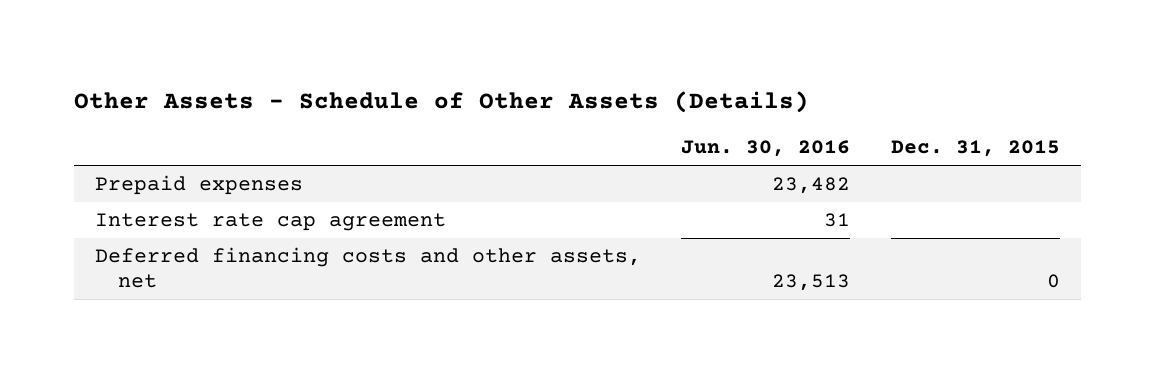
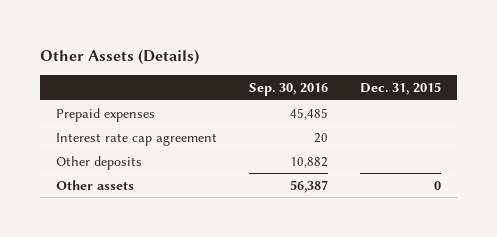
- Other Assets - Schedule of Other Assets (Details)
+ Other Assets (Details)
- | Jun. 30, 2016 | Dec. 31, 2015
+ | Sep. 30, 2016 | Dec. 31, 2015
- Deferred financing costs and other assets, net | 23,513 | 0
+ Other deposits | 10,882 |
+ Other assets | 56,387 | 0

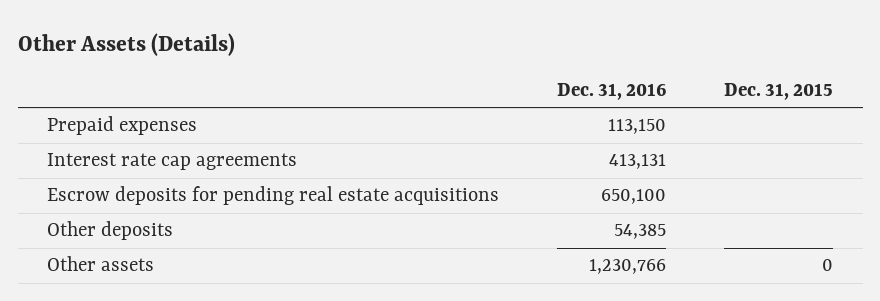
- | Sep. 30, 2016 | Dec. 31, 2015
+ | Dec. 31, 2016 | Dec. 31, 2015
- Interest rate cap agreement | 20 |
+ Interest rate cap agreements | 413,131 |
+ Escrow deposits for pending real estate acquisitions | 650,100 |

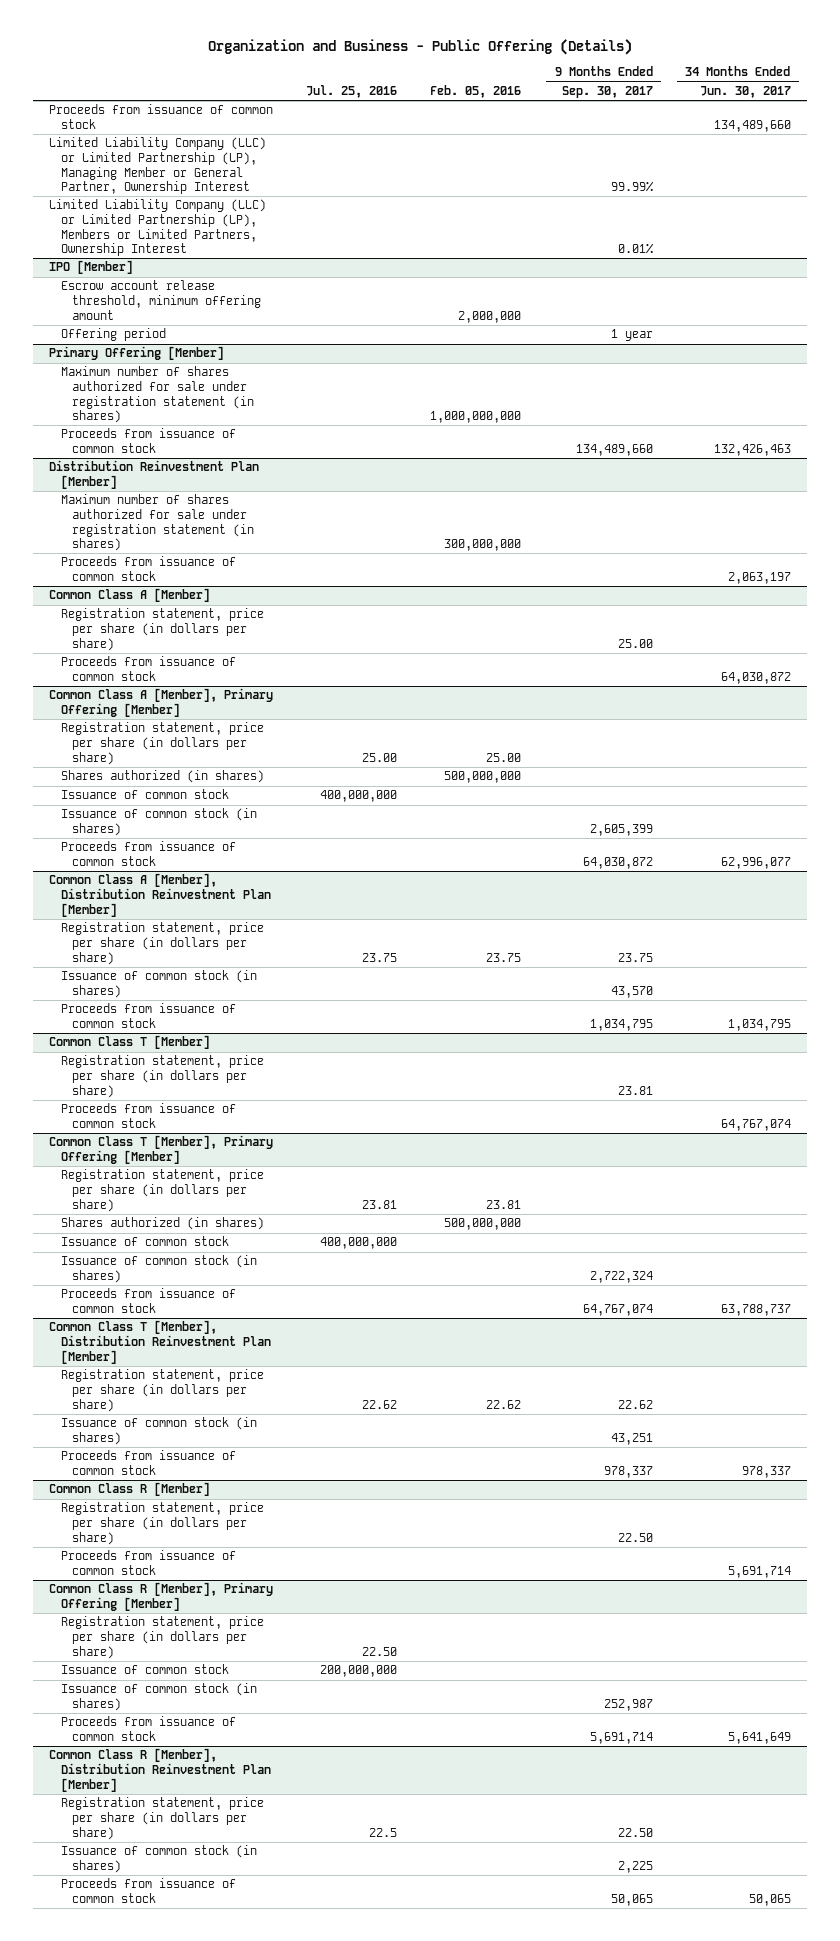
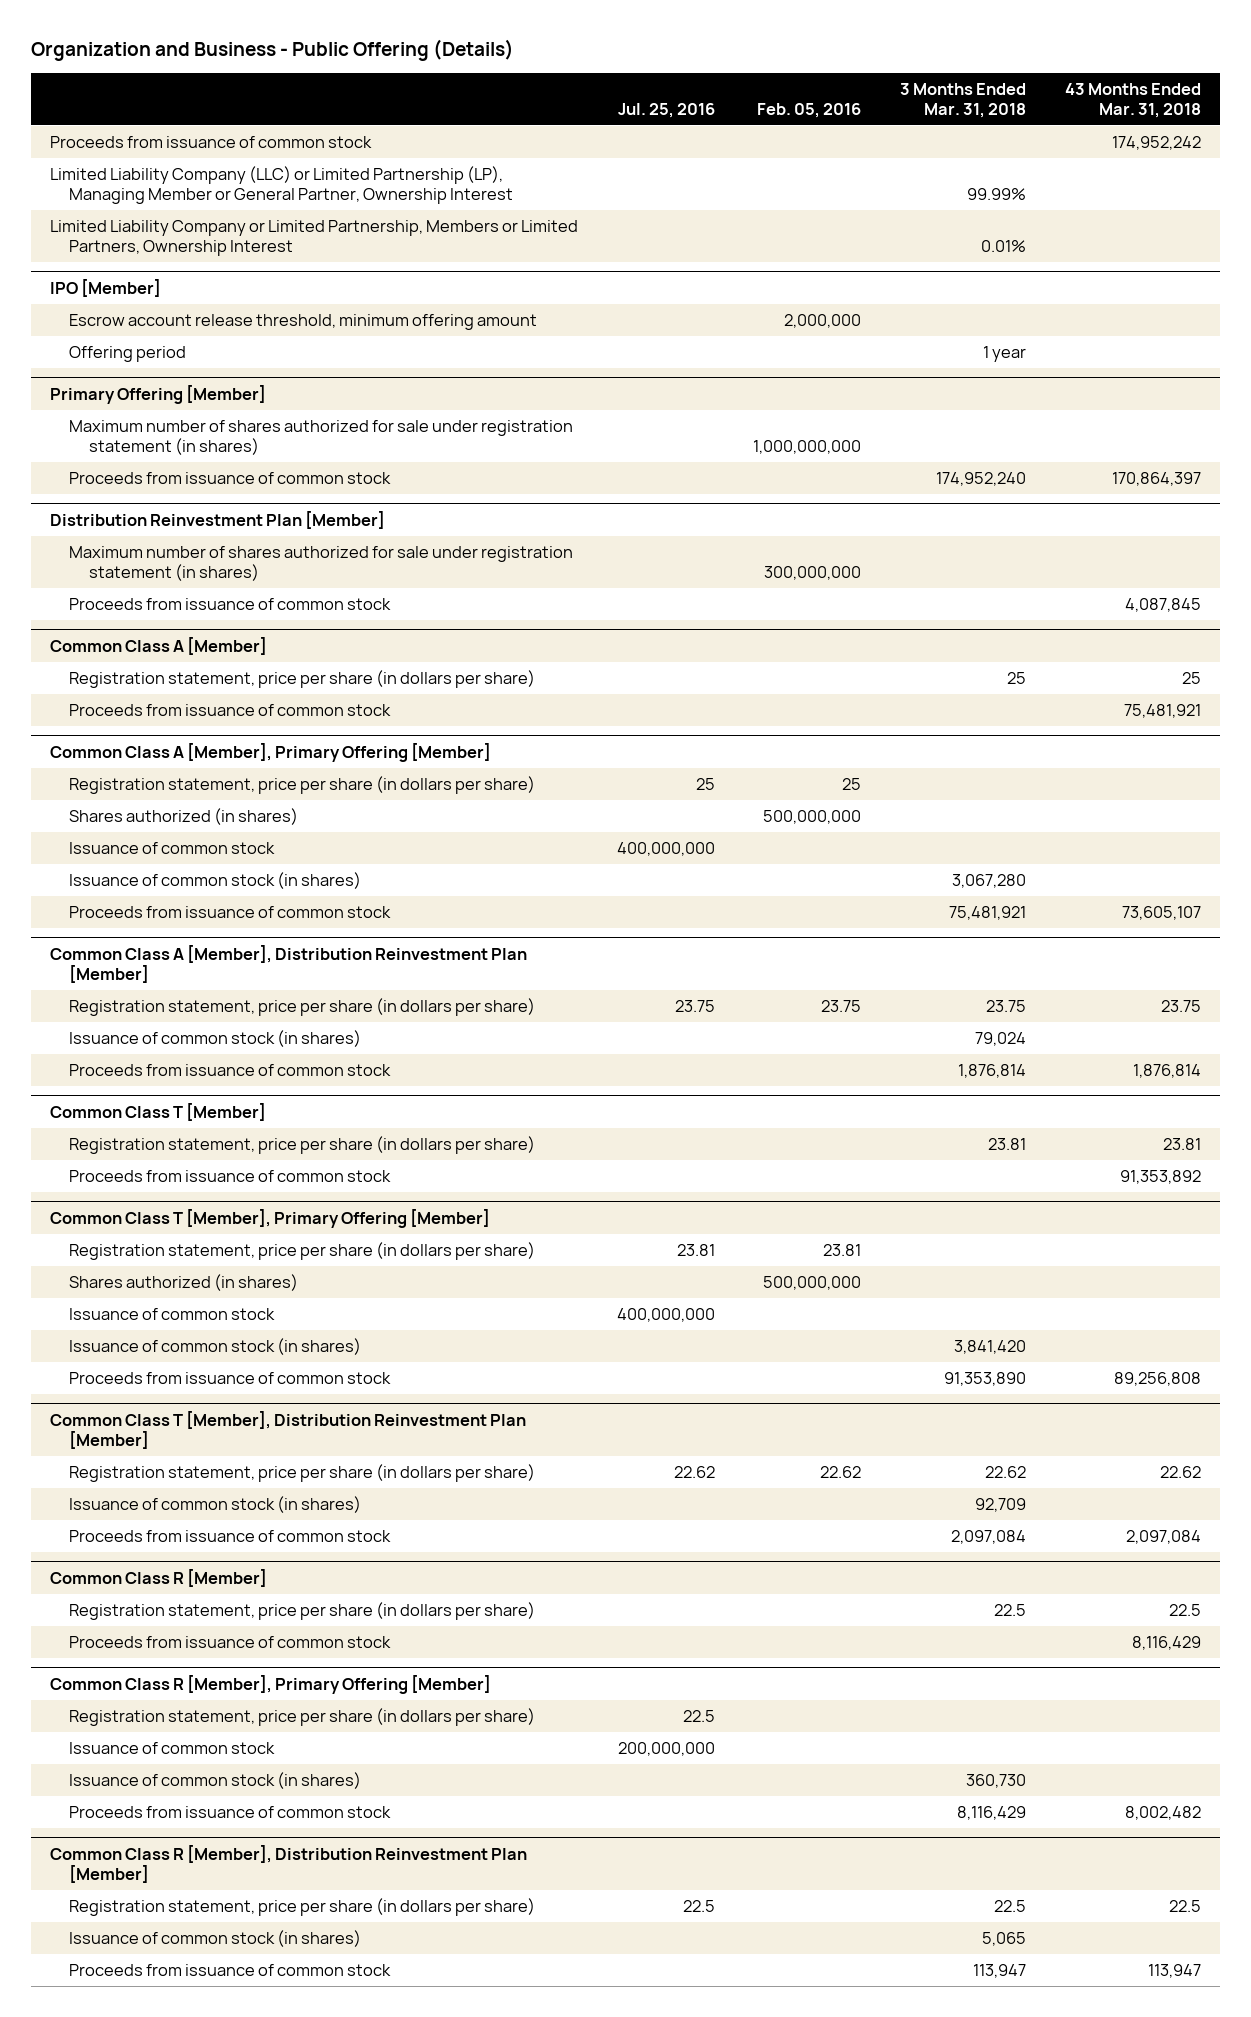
- | Jul. 25, 2016 | Feb. 05, 2016 | 9 Months Ended Sep. 30, 2017 | 34 Months Ended Jun. 30, 2017
+ | Jul. 25, 2016 | Feb. 05, 2016 | 3 Months Ended Mar. 31, 2018 | 43 Months Ended Mar. 31, 2018
- Limited Liability Company (LLC) or Limited Partnership (LP), Members or Limited Partners, Ownership Interest | | | 0.01% |
+ Limited Liability Company or Limited Partnership, Members or Limited Partners, Ownership Interest | | | 0.01% |
@ Common Class A [Member], Primary Offering [Member]
- Registration statement, price per share (in dollars per share) | 25.00 | 25.00 | |
+ Registration statement, price per share (in dollars per share) | 25 | 25 | |
@ Common Class R [Member], Primary Offering [Member]
- Registration statement, price per share (in dollars per share) | 22.50 | | |
+ Registration statement, price per share (in dollars per share) | 22.5 | | |

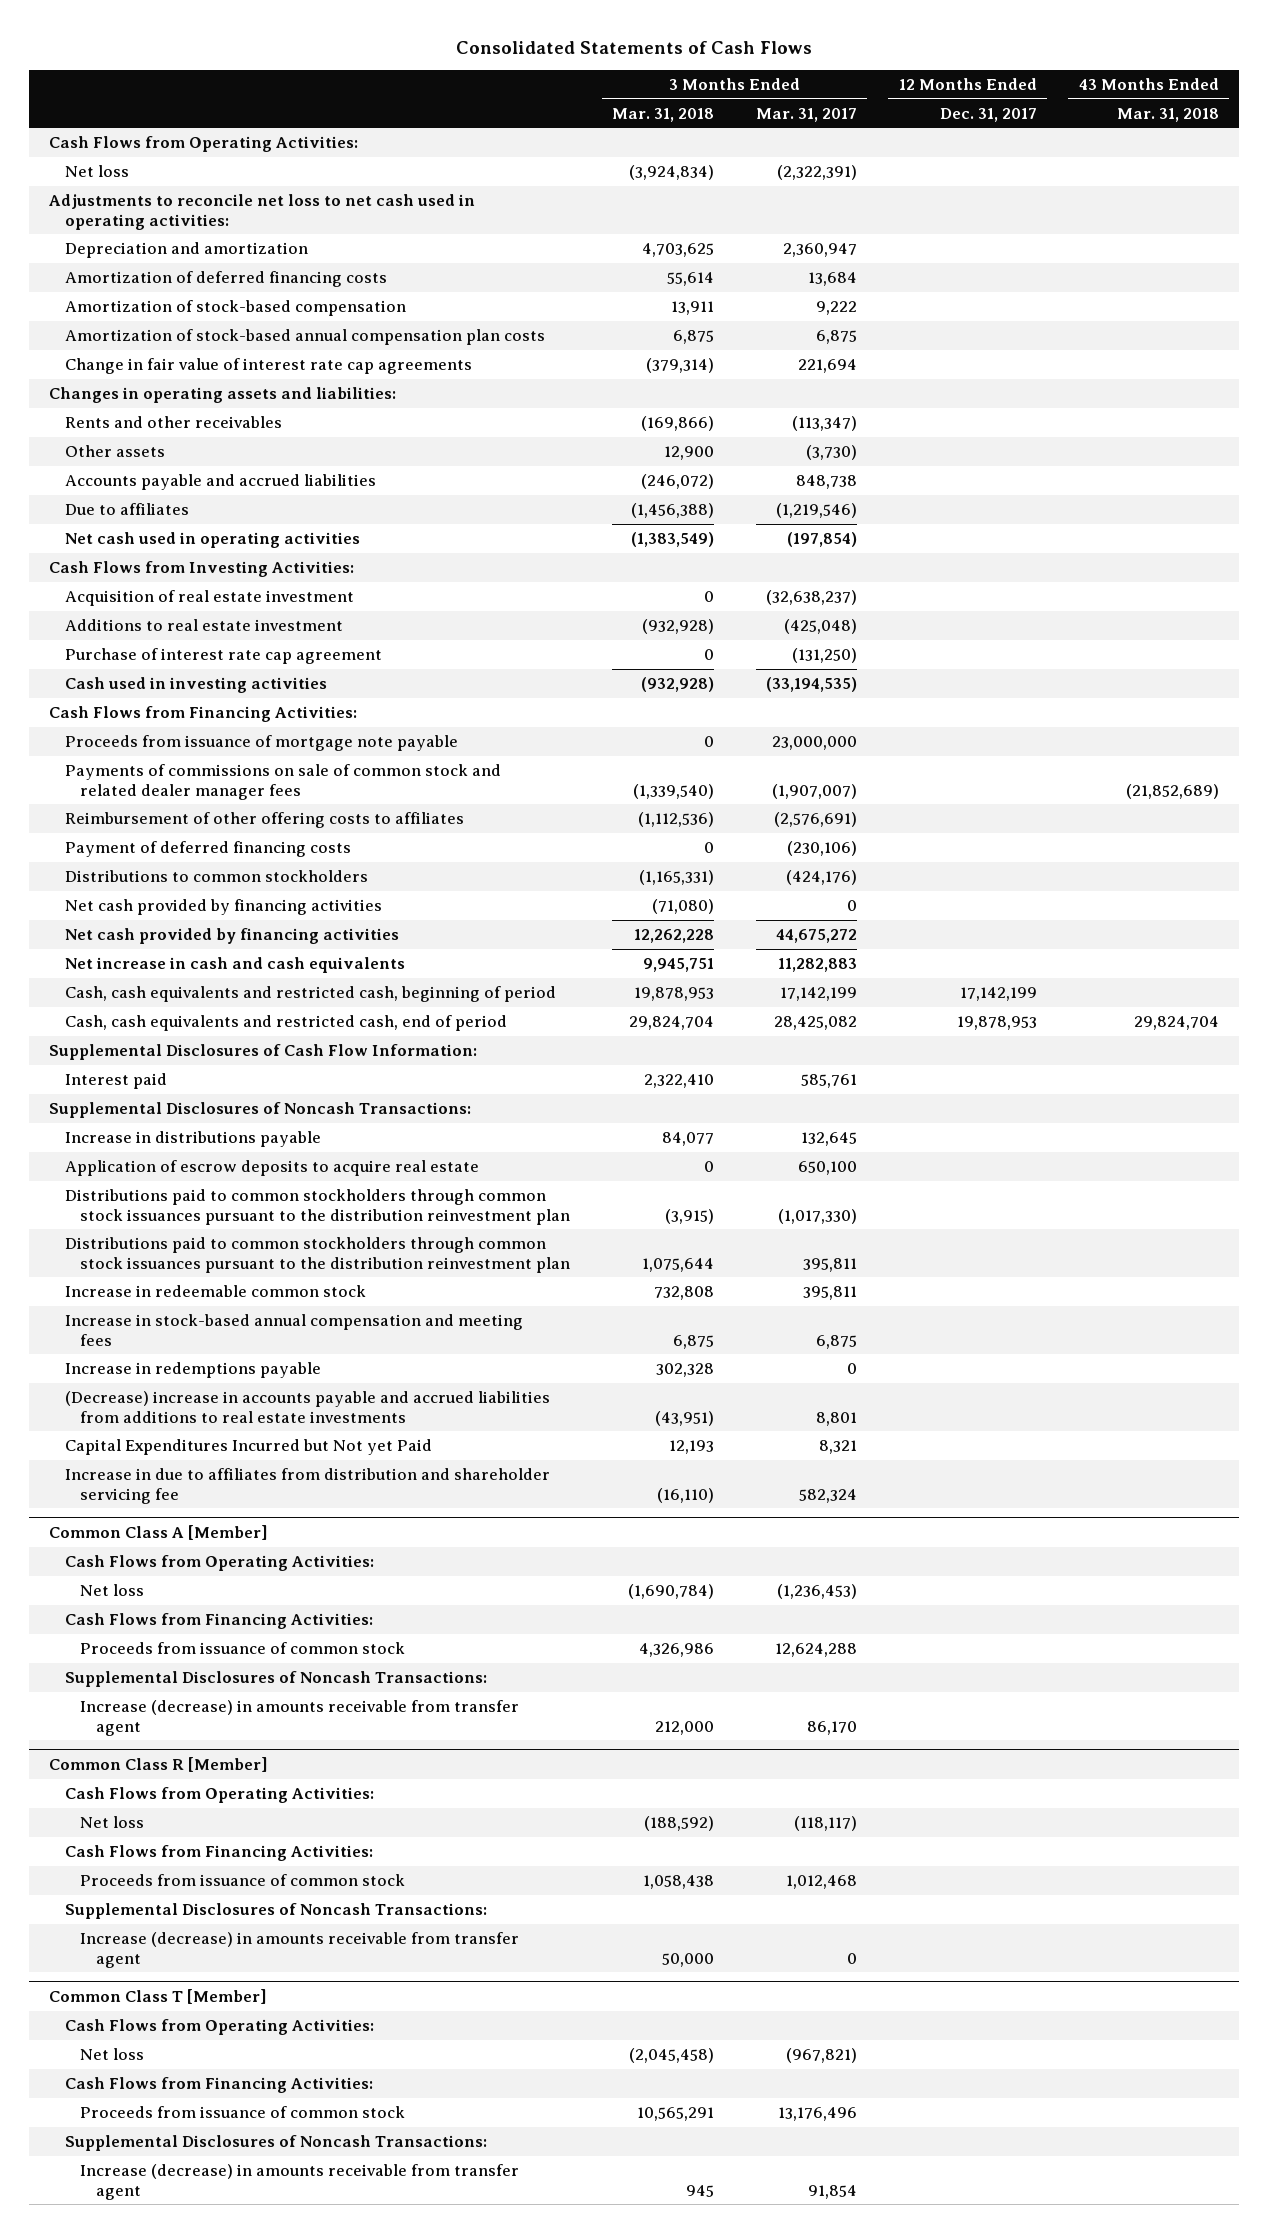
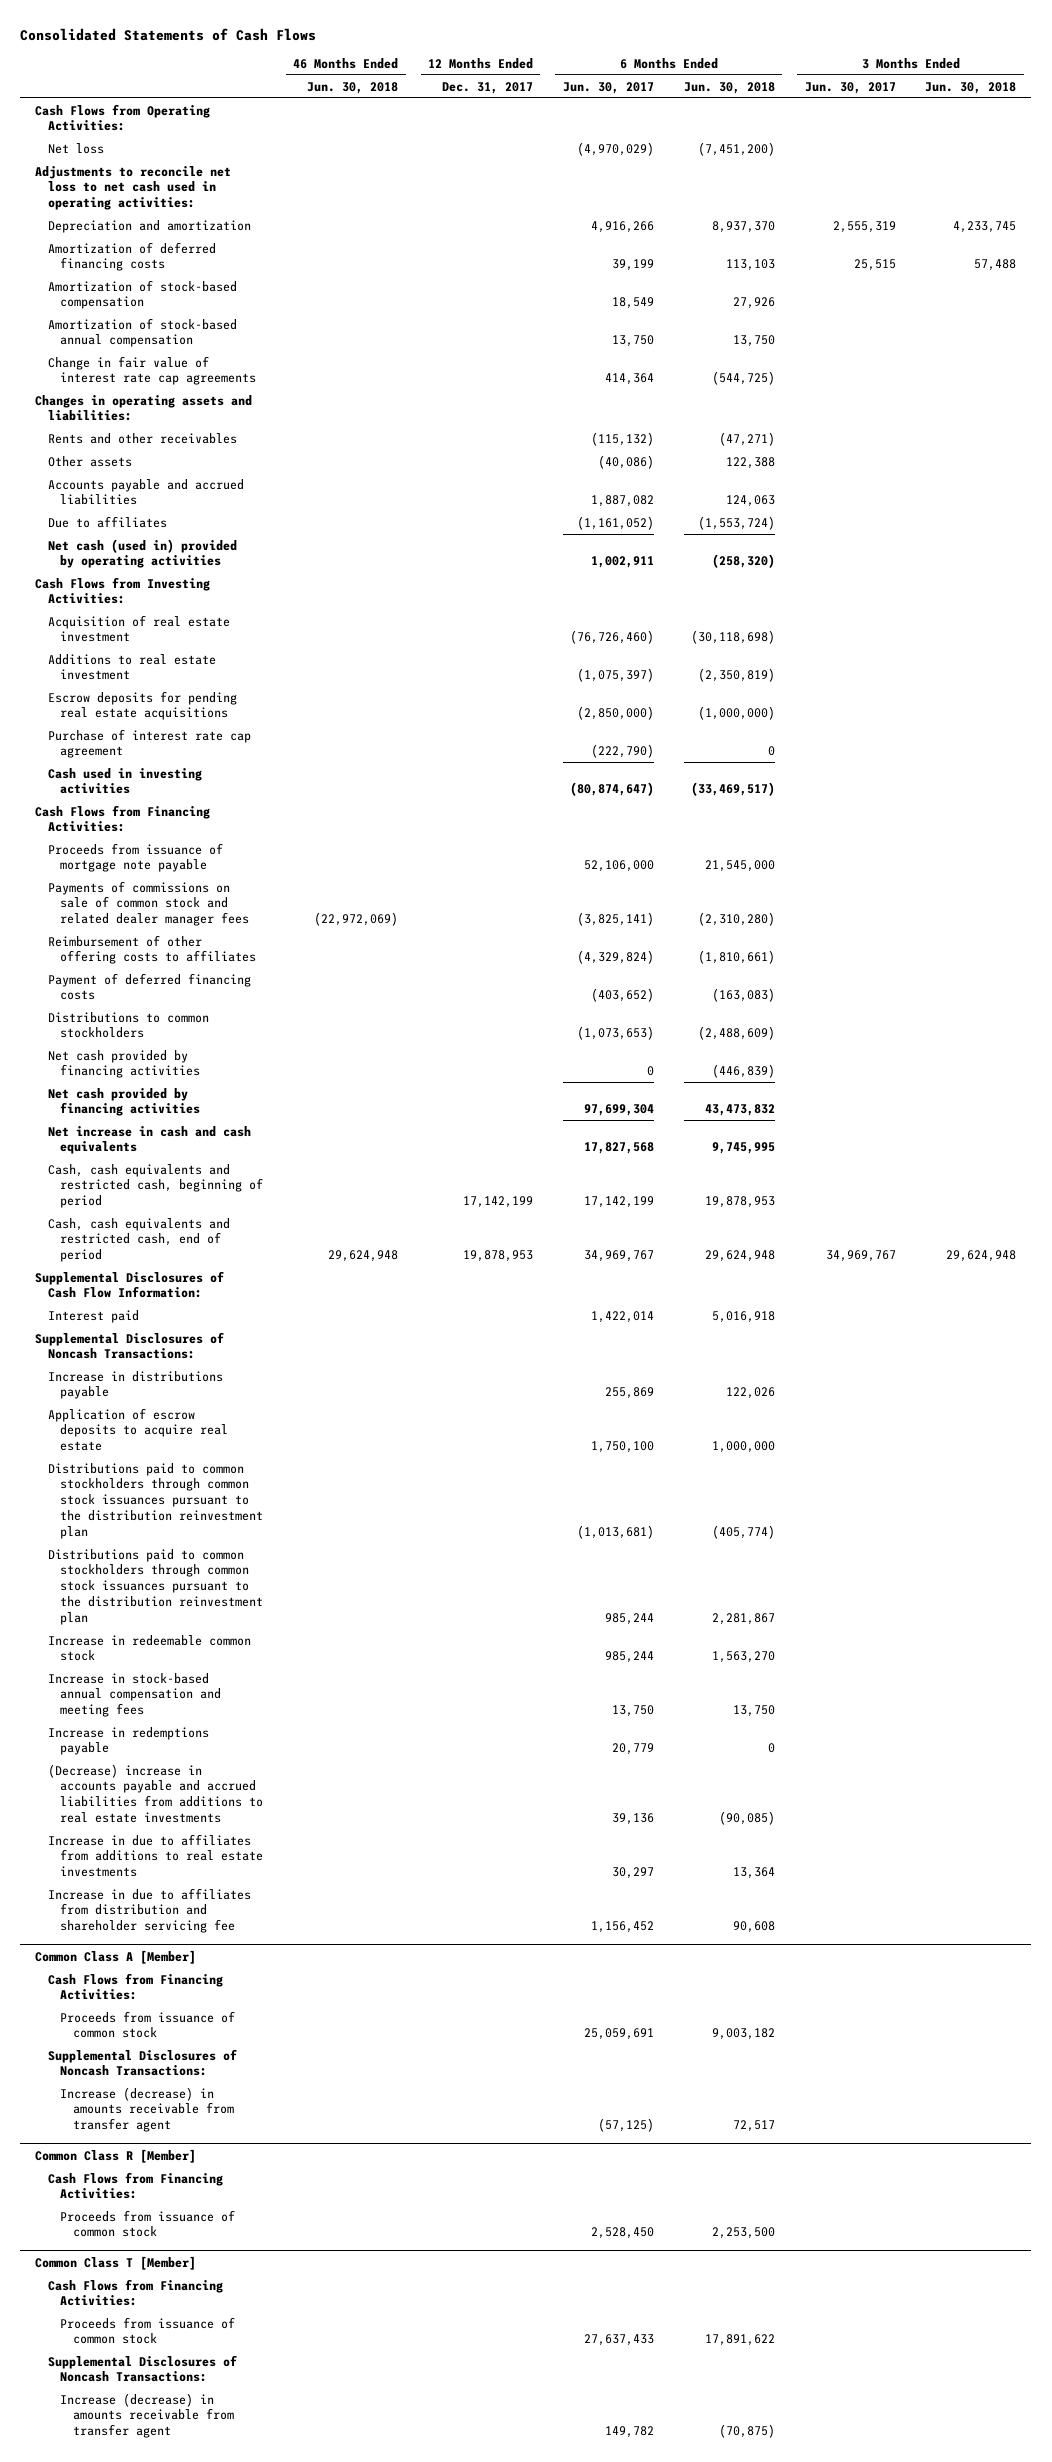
- | 3 Months Ended Mar. 31, 2018 | 3 Months Ended Mar. 31, 2017 | 12 Months Ended Dec. 31, 2017 | 43 Months Ended Mar. 31, 2018
+ | 46 Months Ended Jun. 30, 2018 | 12 Months Ended Dec. 31, 2017 | 6 Months Ended Jun. 30, 2017 | 6 Months Ended Jun. 30, 2018 | 3 Months Ended Jun. 30, 2017 | 3 Months Ended Jun. 30, 2018
- Amortization of stock-based annual compensation plan costs | 6,875 | 6,875 | |
+ Amortization of stock-based annual compensation | | | 13,750 | 13,750 | |
- Net cash used in operating activities | (1,383,549) | (197,854) | |
+ Net cash (used in) provided by operating activities | | | 1,002,911 | (258,320) | |
+ Escrow deposits for pending real estate acquisitions | | | (2,850,000) | (1,000,000) | |
- Capital Expenditures Incurred but Not yet Paid | 12,193 | 8,321 | |
+ Increase in due to affiliates from additions to real estate investments | | | 30,297 | 13,364 | |
@ Common Class A [Member]
- Cash Flows from Operating Activities:
- Net loss | (1,690,784) | (1,236,453) | |
@ Common Class R [Member]
- Cash Flows from Operating Activities:
- Net loss | (188,592) | (118,117) | |
- Supplemental Disclosures of Noncash Transactions:
- Increase (decrease) in amounts receivable from transfer agent | 50,000 | 0 | |
@ Common Class T [Member]
- Cash Flows from Operating Activities:
- Net loss | (2,045,458) | (967,821) | |

